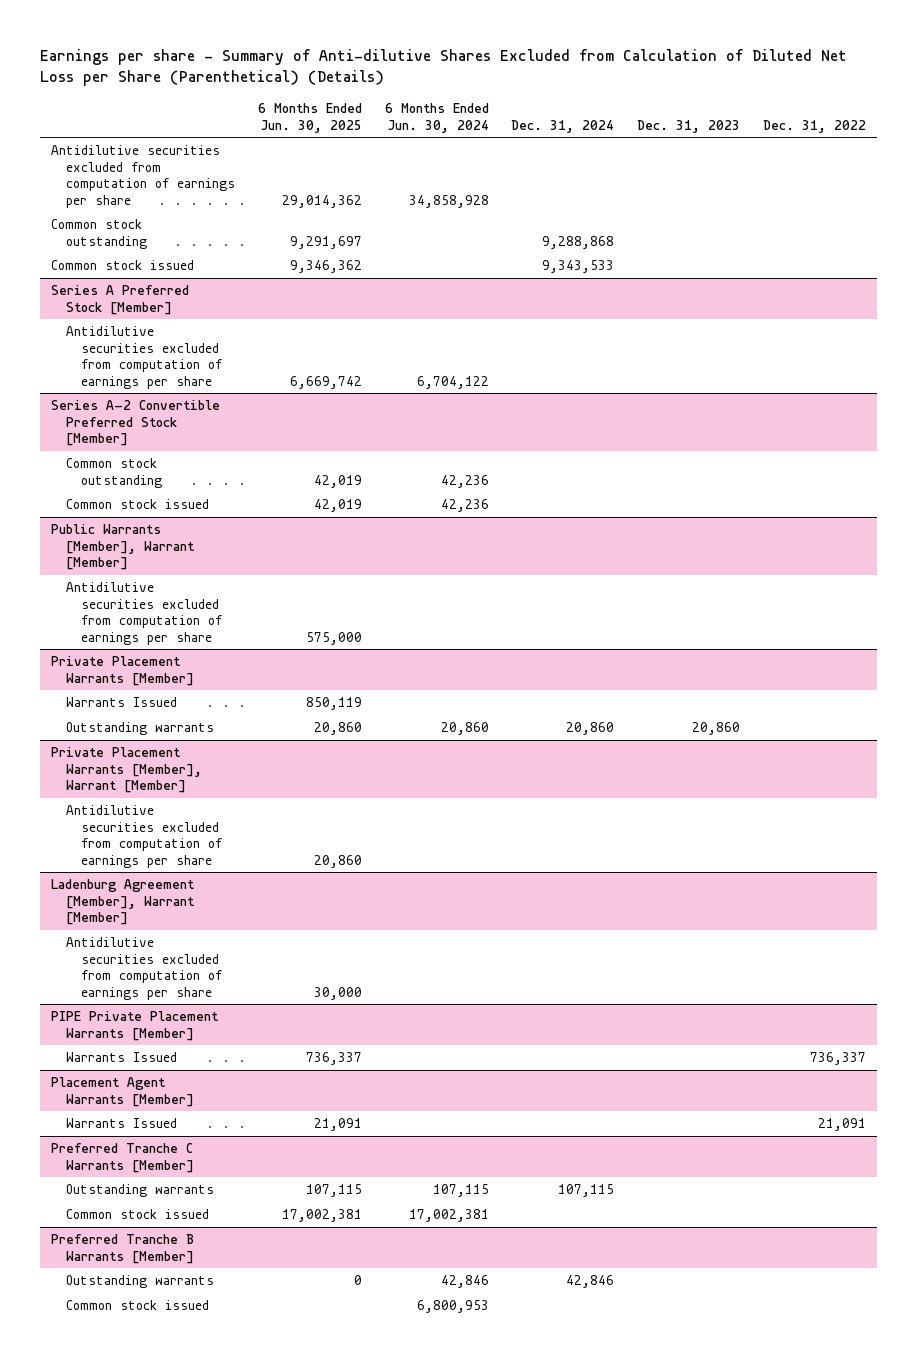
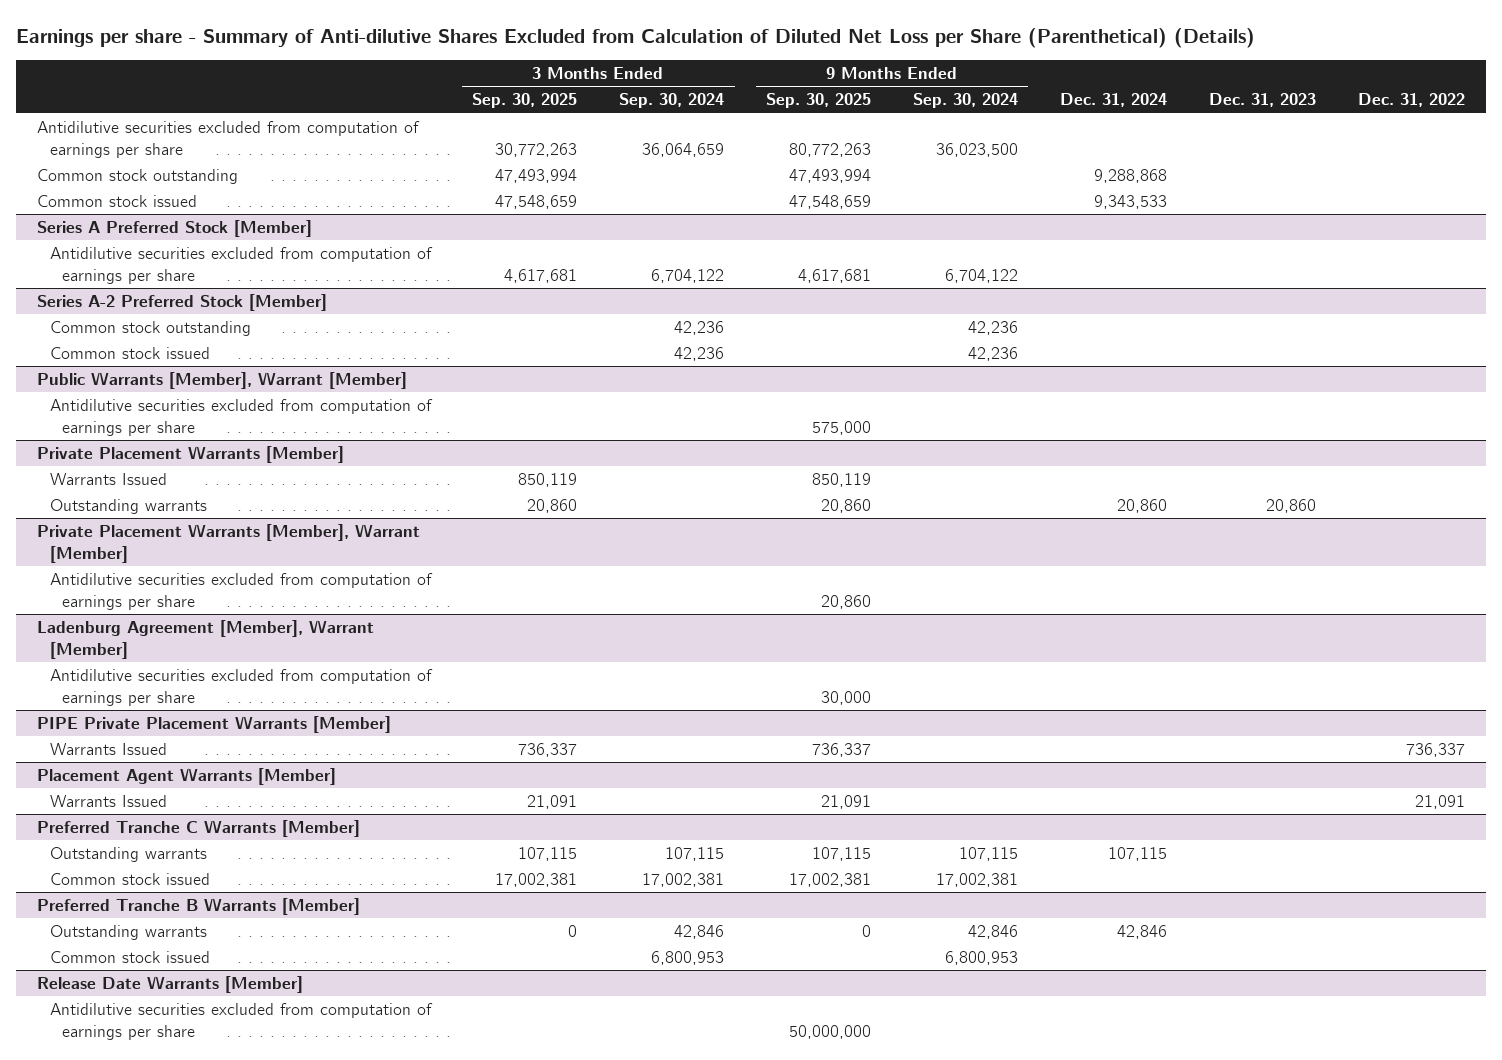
- | 6 Months Ended Jun. 30, 2025 | 6 Months Ended Jun. 30, 2024 | Dec. 31, 2024 | Dec. 31, 2023 | Dec. 31, 2022
+ | 3 Months Ended Sep. 30, 2025 | 3 Months Ended Sep. 30, 2024 | 9 Months Ended Sep. 30, 2025 | 9 Months Ended Sep. 30, 2024 | Dec. 31, 2024 | Dec. 31, 2023 | Dec. 31, 2022
- Series A-2 Convertible Preferred Stock [Member]
+ Series A-2 Preferred Stock [Member]
+ Release Date Warrants [Member]
+ Antidilutive securities excluded from computation of earnings per share | | | 50,000,000 | | | |

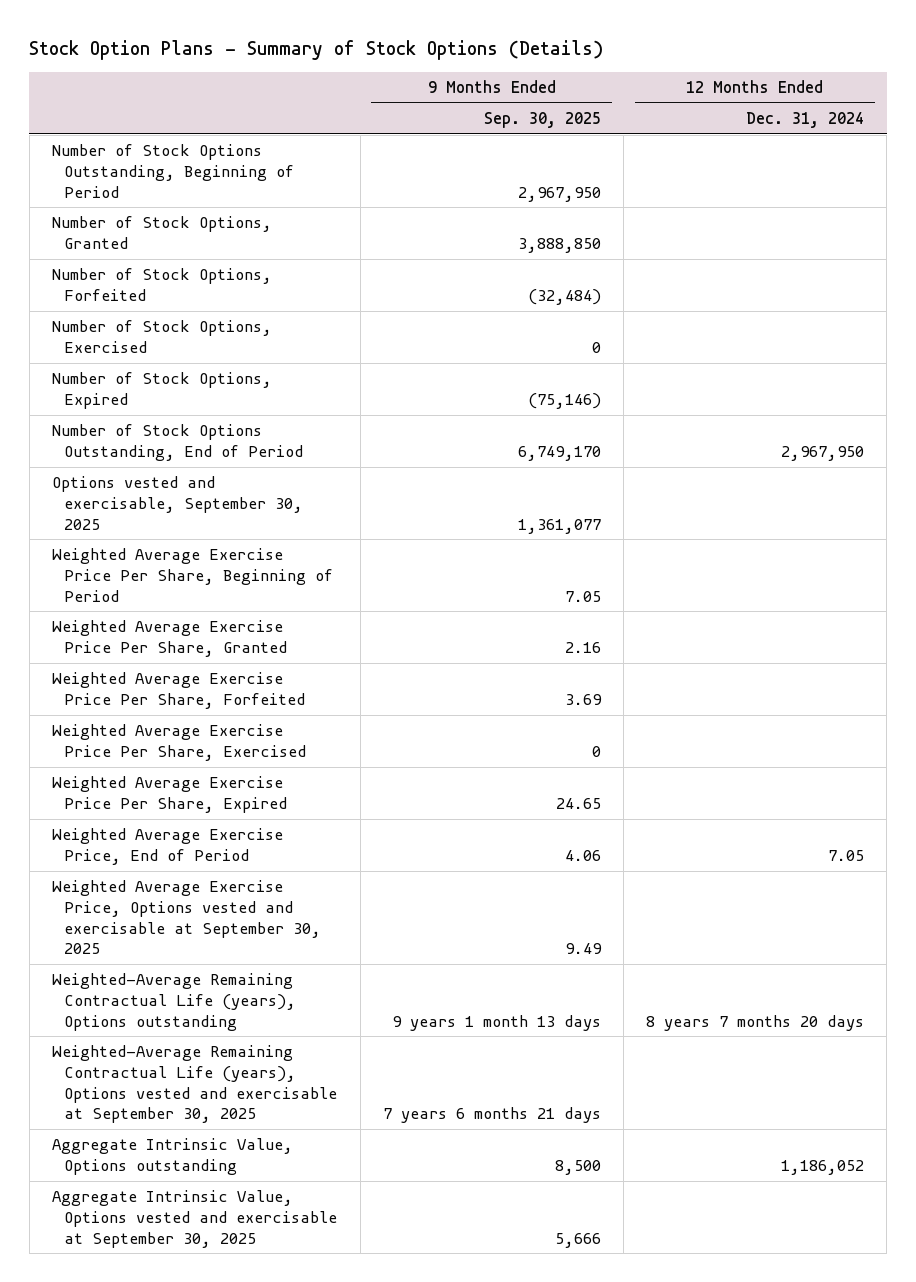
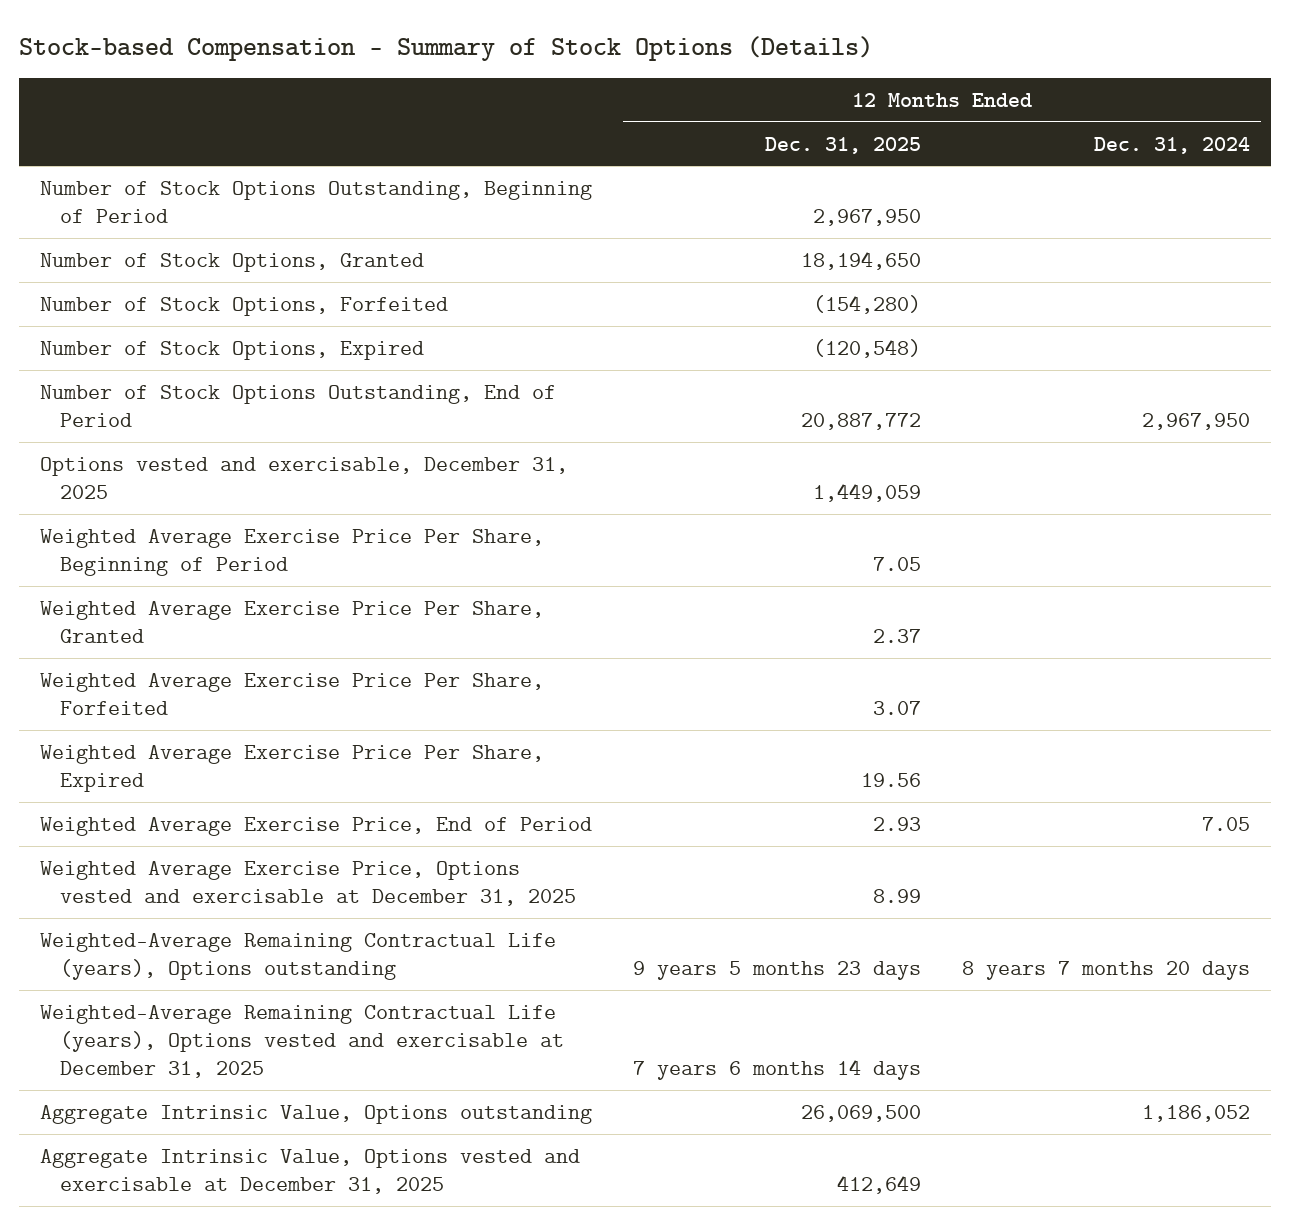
- Stock Option Plans - Summary of Stock Options (Details)
+ Stock-based Compensation - Summary of Stock Options (Details)
- | 9 Months Ended Sep. 30, 2025 | 12 Months Ended Dec. 31, 2024
+ | 12 Months Ended Dec. 31, 2025 | 12 Months Ended Dec. 31, 2024
- Number of Stock Options, Exercised | 0 |
- Options vested and exercisable, September 30, 2025 | 1,361,077 |
+ Options vested and exercisable, December 31, 2025 | 1,449,059 |
- Weighted Average Exercise Price Per Share, Exercised | 0 |
- Weighted Average Exercise Price, Options vested and exercisable at September 30, 2025 | 9.49 |
+ Weighted Average Exercise Price, Options vested and exercisable at December 31, 2025 | 8.99 |
- Weighted-Average Remaining Contractual Life (years), Options vested and exercisable at September 30, 2025 | 7 years 6 months 21 days |
+ Weighted-Average Remaining Contractual Life (years), Options vested and exercisable at December 31, 2025 | 7 years 6 months 14 days |
- Aggregate Intrinsic Value, Options vested and exercisable at September 30, 2025 | 5,666 |
+ Aggregate Intrinsic Value, Options vested and exercisable at December 31, 2025 | 412,649 |

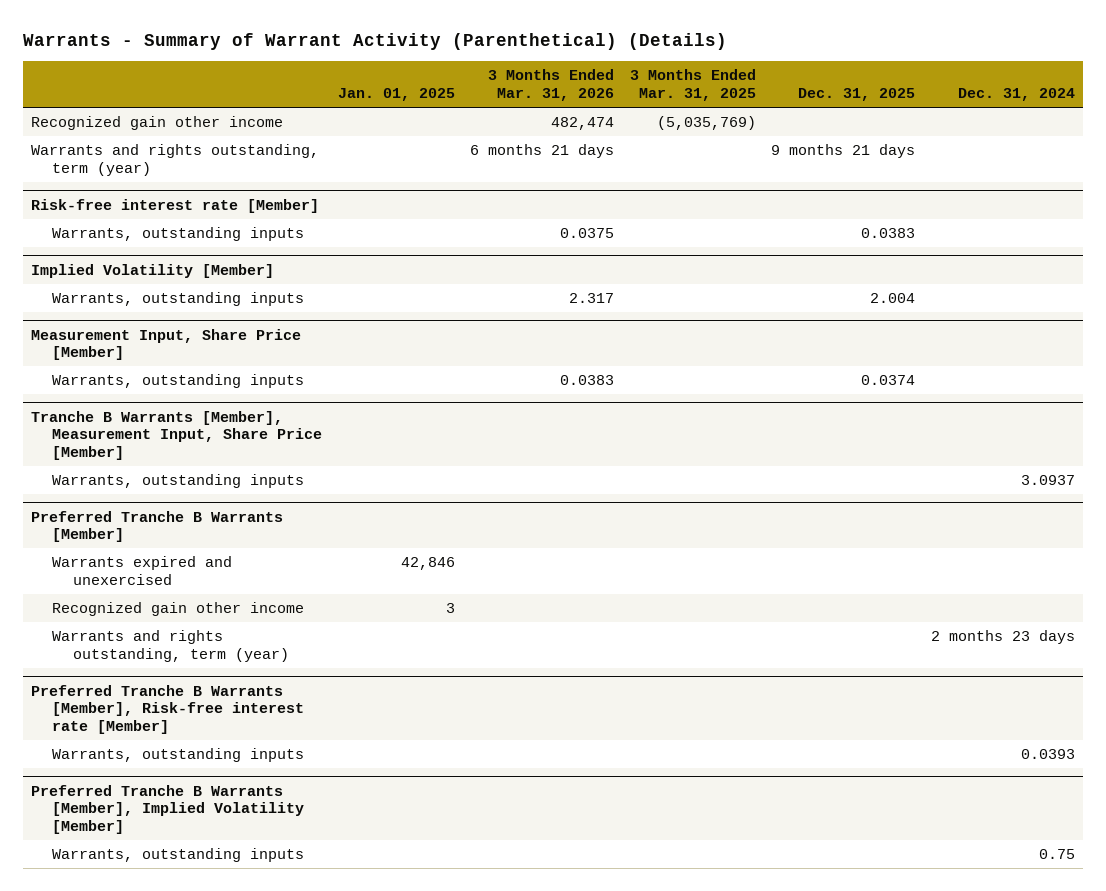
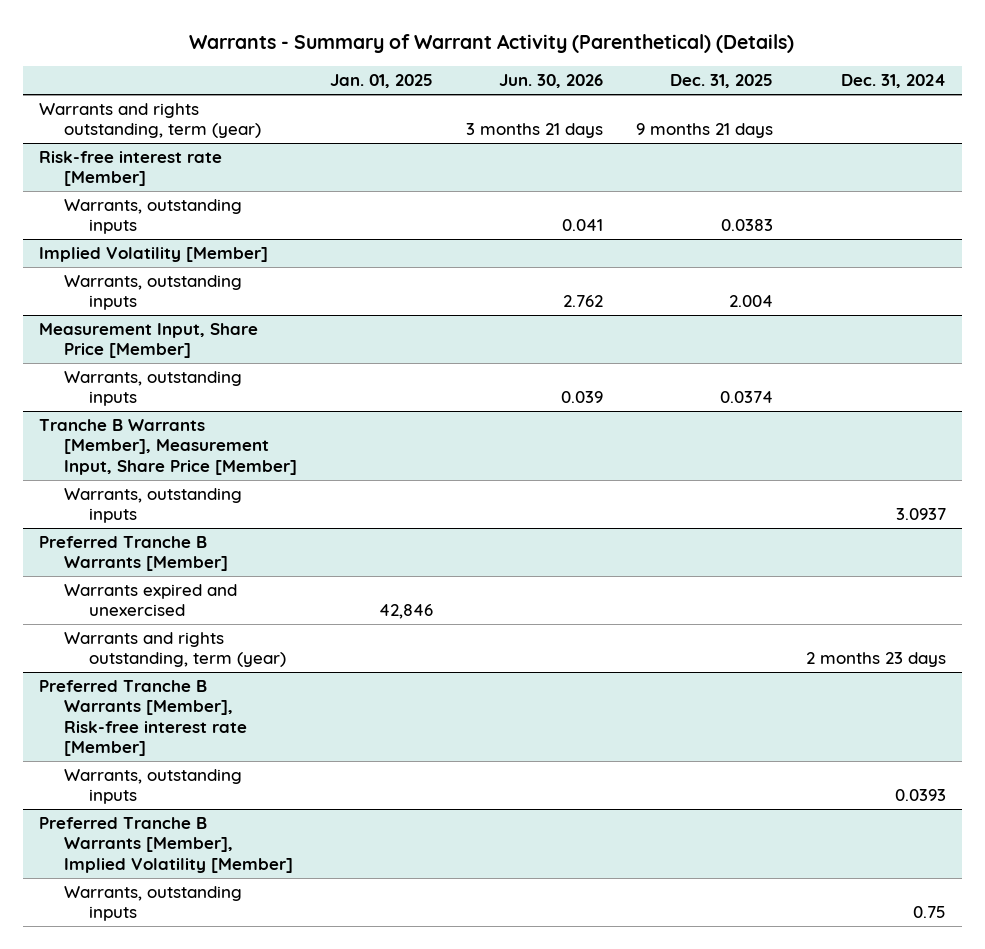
- | Jan. 01, 2025 | 3 Months Ended Mar. 31, 2026 | 3 Months Ended Mar. 31, 2025 | Dec. 31, 2025 | Dec. 31, 2024
+ | Jan. 01, 2025 | Jun. 30, 2026 | Dec. 31, 2025 | Dec. 31, 2024
- Recognized gain other income | | 482,474 | (5,035,769) | |
@ Preferred Tranche B Warrants [Member]
- Recognized gain other income | 3 | | | |

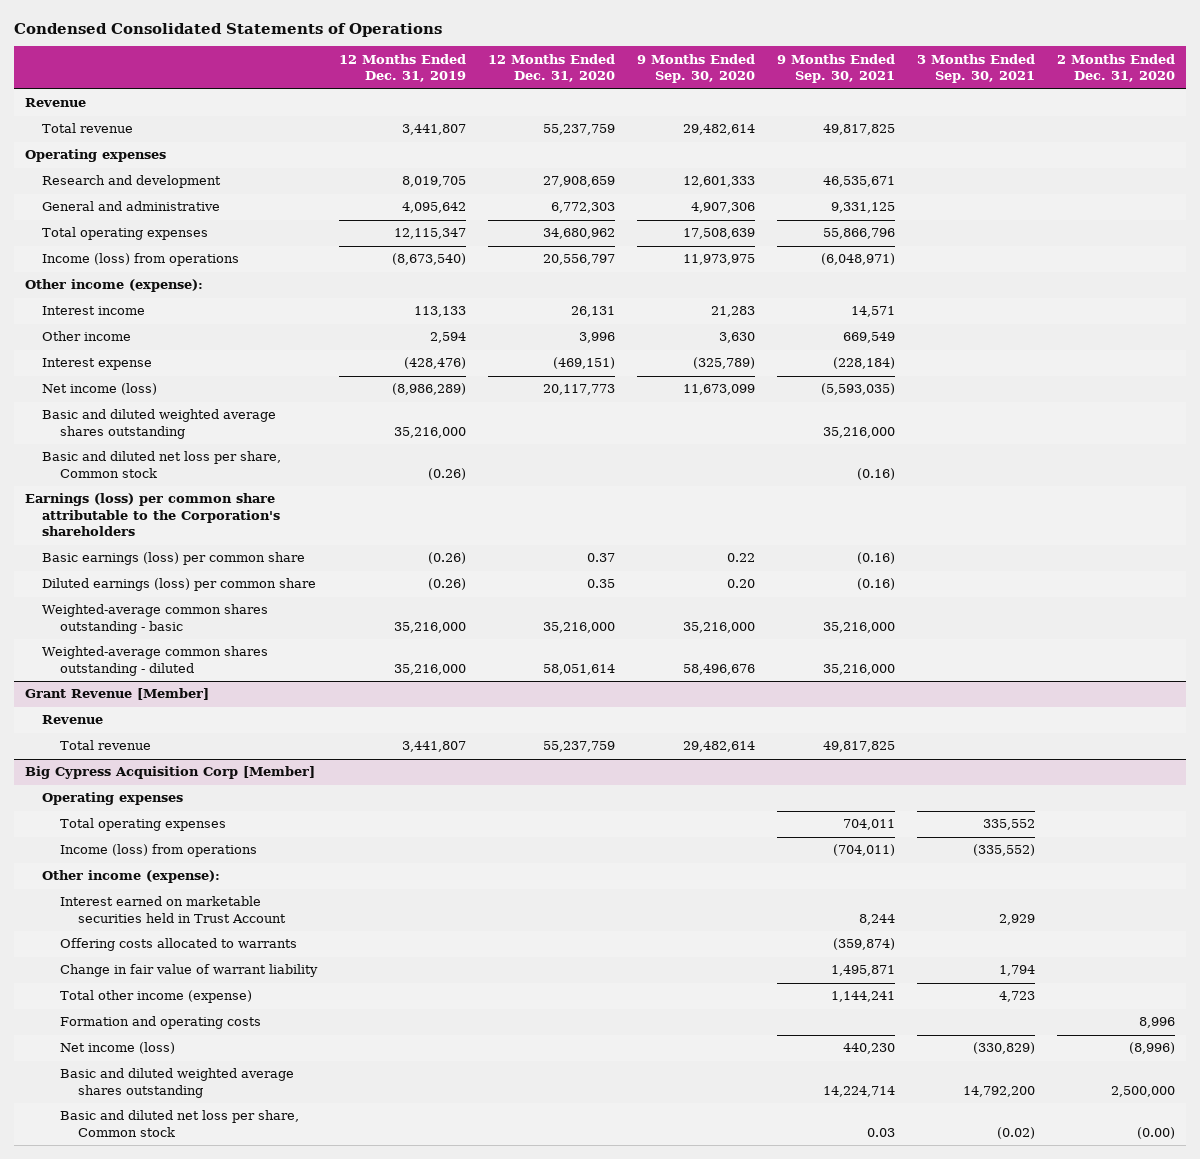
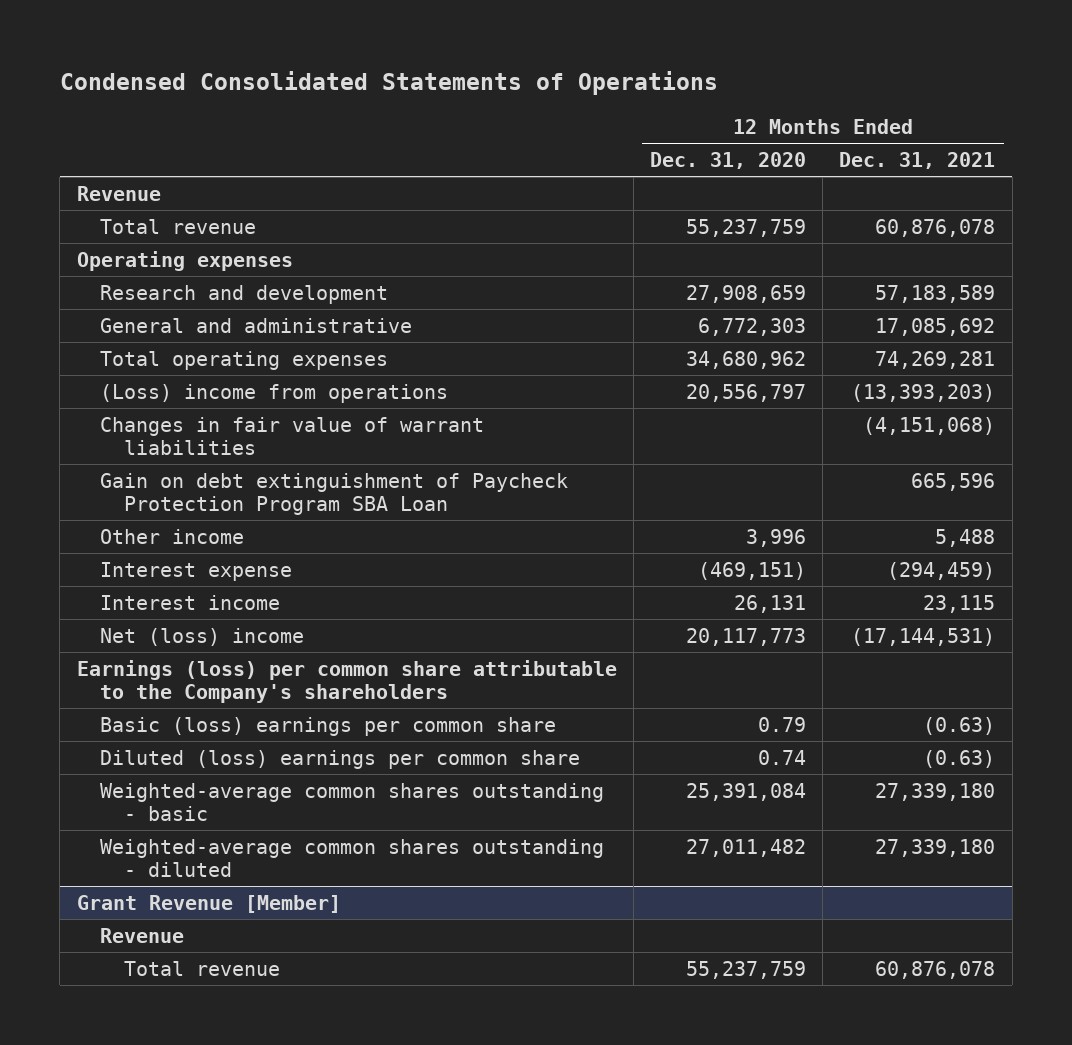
- | 12 Months Ended Dec. 31, 2019 | 12 Months Ended Dec. 31, 2020 | 9 Months Ended Sep. 30, 2020 | 9 Months Ended Sep. 30, 2021 | 3 Months Ended Sep. 30, 2021 | 2 Months Ended Dec. 31, 2020
+ | 12 Months Ended Dec. 31, 2020 | 12 Months Ended Dec. 31, 2021
- Income (loss) from operations | (8,673,540) | 20,556,797 | 11,973,975 | (6,048,971) | |
- Other income (expense):
+ (Loss) income from operations | 20,556,797 | (13,393,203)
+ Changes in fair value of warrant liabilities | | (4,151,068)
+ Gain on debt extinguishment of Paycheck Protection Program SBA Loan | | 665,596
- Net income (loss) | (8,986,289) | 20,117,773 | 11,673,099 | (5,593,035) | |
- Basic and diluted weighted average shares outstanding | 35,216,000 | | | 35,216,000 | |
- Basic and diluted net loss per share, Common stock | (0.26) | | | (0.16) | |
- Earnings (loss) per common share attributable to the Corporation's shareholders
- Basic earnings (loss) per common share | (0.26) | 0.37 | 0.22 | (0.16) | |
- Diluted earnings (loss) per common share | (0.26) | 0.35 | 0.20 | (0.16) | |
- Weighted-average common shares outstanding - basic | 35,216,000 | 35,216,000 | 35,216,000 | 35,216,000 | |
- Weighted-average common shares outstanding - diluted | 35,216,000 | 58,051,614 | 58,496,676 | 35,216,000 | |
moved down: Interest income | 26,131 | 23,115
+ Net (loss) income | 20,117,773 | (17,144,531)
+ Earnings (loss) per common share attributable to the Company's shareholders
+ Basic (loss) earnings per common share | 0.79 | (0.63)
+ Diluted (loss) earnings per common share | 0.74 | (0.63)
+ Weighted-average common shares outstanding - basic | 25,391,084 | 27,339,180
+ Weighted-average common shares outstanding - diluted | 27,011,482 | 27,339,180
- Big Cypress Acquisition Corp [Member]
- Operating expenses
- Total operating expenses | | | | 704,011 | 335,552 |
- Income (loss) from operations | | | | (704,011) | (335,552) |
- Other income (expense):
- Interest earned on marketable securities held in Trust Account | | | | 8,244 | 2,929 |
- Offering costs allocated to warrants | | | | (359,874) | |
- Change in fair value of warrant liability | | | | 1,495,871 | 1,794 |
- Total other income (expense) | | | | 1,144,241 | 4,723 |
- Formation and operating costs | | | | | | 8,996
- Net income (loss) | | | | 440,230 | (330,829) | (8,996)
- Basic and diluted weighted average shares outstanding | | | | 14,224,714 | 14,792,200 | 2,500,000
- Basic and diluted net loss per share, Common stock | | | | 0.03 | (0.02) | (0.00)

